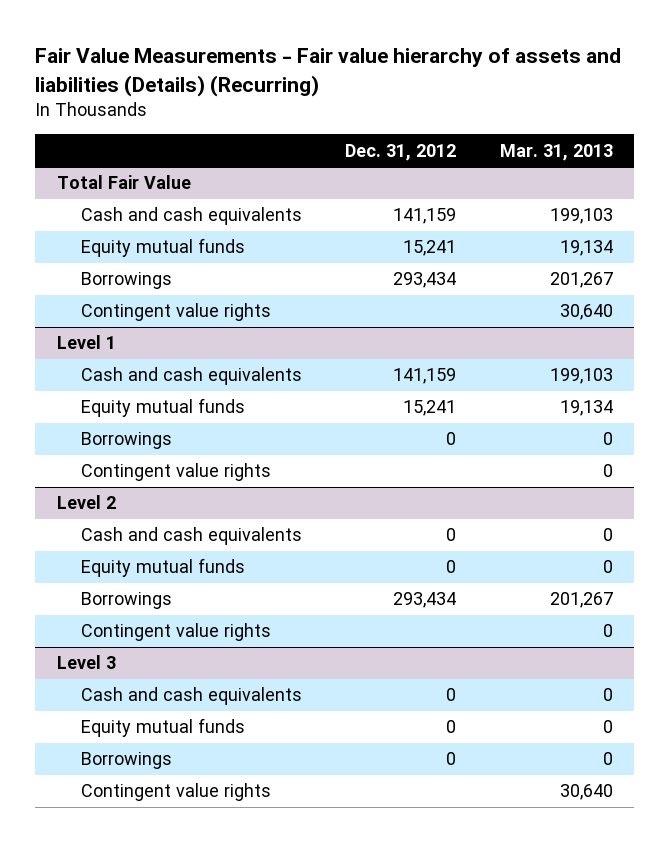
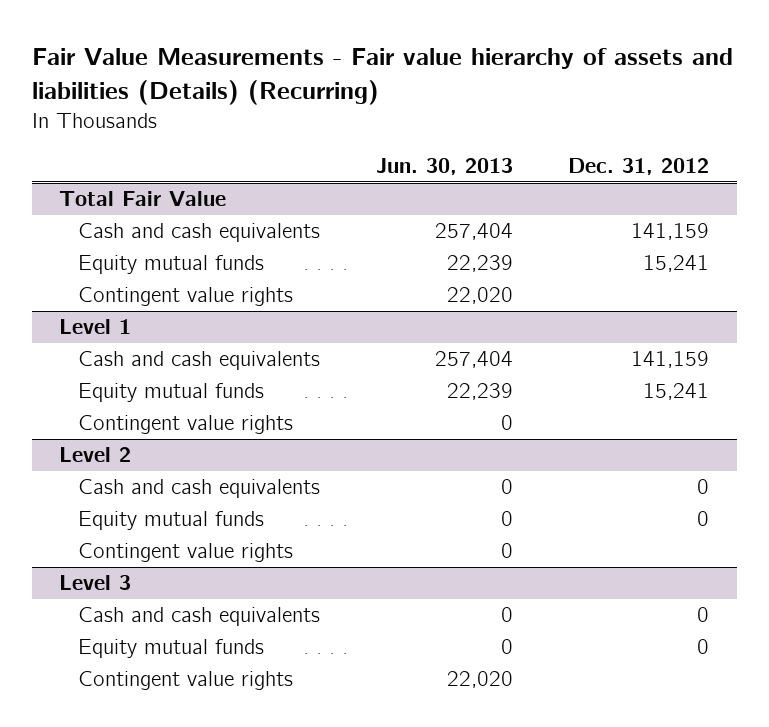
- | Dec. 31, 2012 | Mar. 31, 2013
+ | Jun. 30, 2013 | Dec. 31, 2012
@ Total Fair Value
- Borrowings | 293,434 | 201,267
@ Level 1
- Borrowings | 0 | 0
@ Level 2
- Borrowings | 293,434 | 201,267
@ Level 3
- Borrowings | 0 | 0

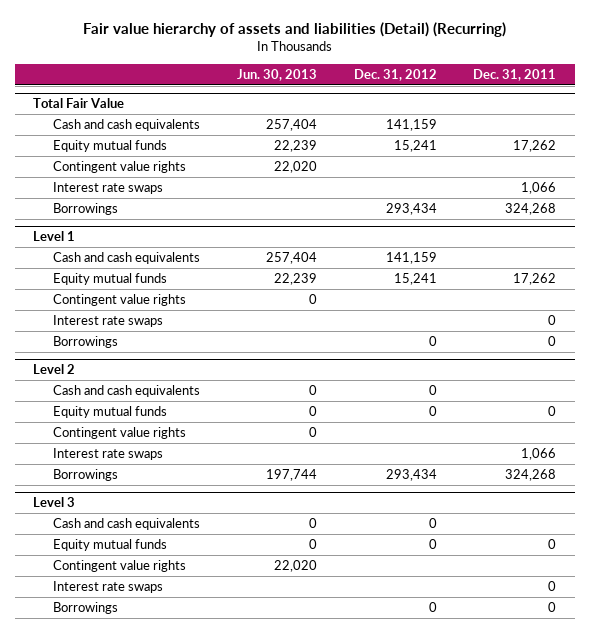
- Fair Value Measurements - Fair value hierarchy of assets and liabilities (Details) (Recurring)
+ Fair value hierarchy of assets and liabilities (Detail) (Recurring)
- | Jun. 30, 2013 | Dec. 31, 2012
+ | Jun. 30, 2013 | Dec. 31, 2012 | Dec. 31, 2011
@ Total Fair Value
+ Interest rate swaps | | | 1,066
+ Borrowings | | 293,434 | 324,268
@ Level 1
+ Interest rate swaps | | | 0
+ Borrowings | | 0 | 0
@ Level 2
+ Interest rate swaps | | | 1,066
+ Borrowings | 197,744 | 293,434 | 324,268
@ Level 3
+ Interest rate swaps | | | 0
+ Borrowings | | 0 | 0

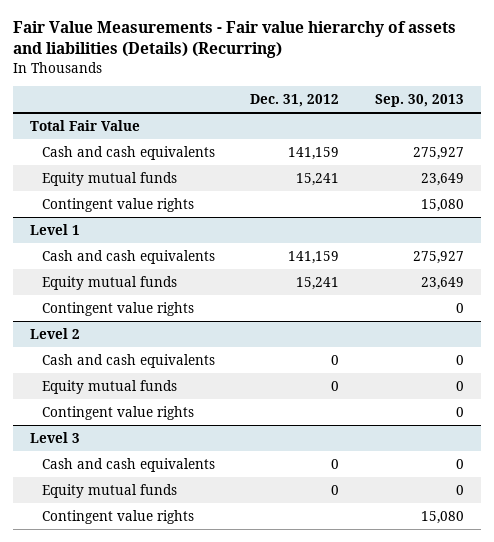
- Fair value hierarchy of assets and liabilities (Detail) (Recurring)
+ Fair Value Measurements - Fair value hierarchy of assets and liabilities (Details) (Recurring)
- | Jun. 30, 2013 | Dec. 31, 2012 | Dec. 31, 2011
+ | Dec. 31, 2012 | Sep. 30, 2013
@ Total Fair Value
- Interest rate swaps | | | 1,066
- Borrowings | | 293,434 | 324,268
@ Level 1
- Interest rate swaps | | | 0
- Borrowings | | 0 | 0
@ Level 2
- Interest rate swaps | | | 1,066
- Borrowings | 197,744 | 293,434 | 324,268
@ Level 3
- Interest rate swaps | | | 0
- Borrowings | | 0 | 0

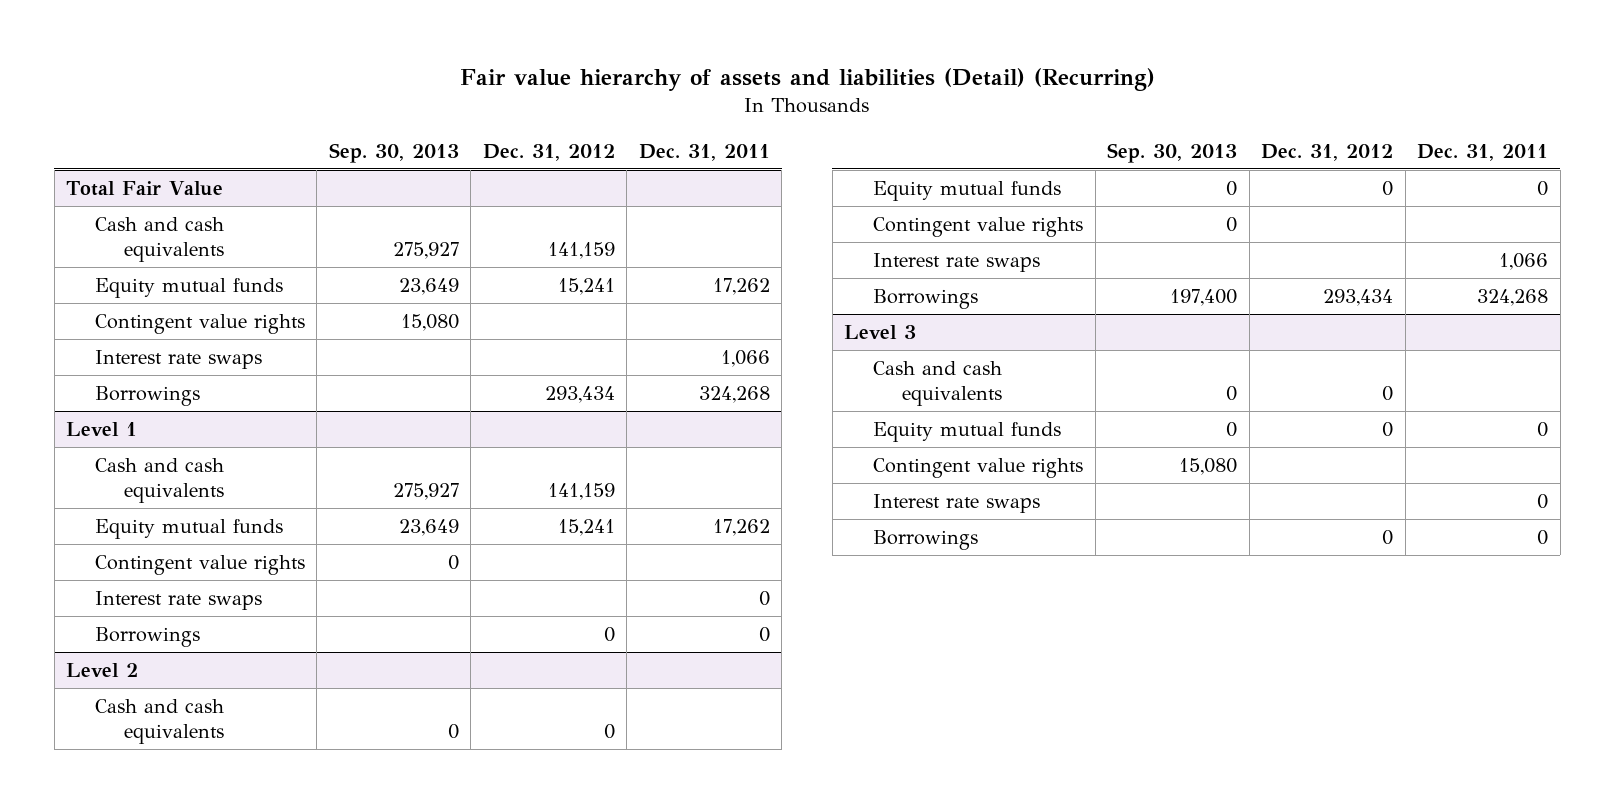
- Fair Value Measurements - Fair value hierarchy of assets and liabilities (Details) (Recurring)
+ Fair value hierarchy of assets and liabilities (Detail) (Recurring)
- | Dec. 31, 2012 | Sep. 30, 2013
+ | Sep. 30, 2013 | Dec. 31, 2012 | Dec. 31, 2011
@ Total Fair Value
+ Interest rate swaps | | | 1,066
+ Borrowings | | 293,434 | 324,268
@ Level 1
+ Interest rate swaps | | | 0
+ Borrowings | | 0 | 0
@ Level 2
+ Interest rate swaps | | | 1,066
+ Borrowings | 197,400 | 293,434 | 324,268
@ Level 3
+ Interest rate swaps | | | 0
+ Borrowings | | 0 | 0

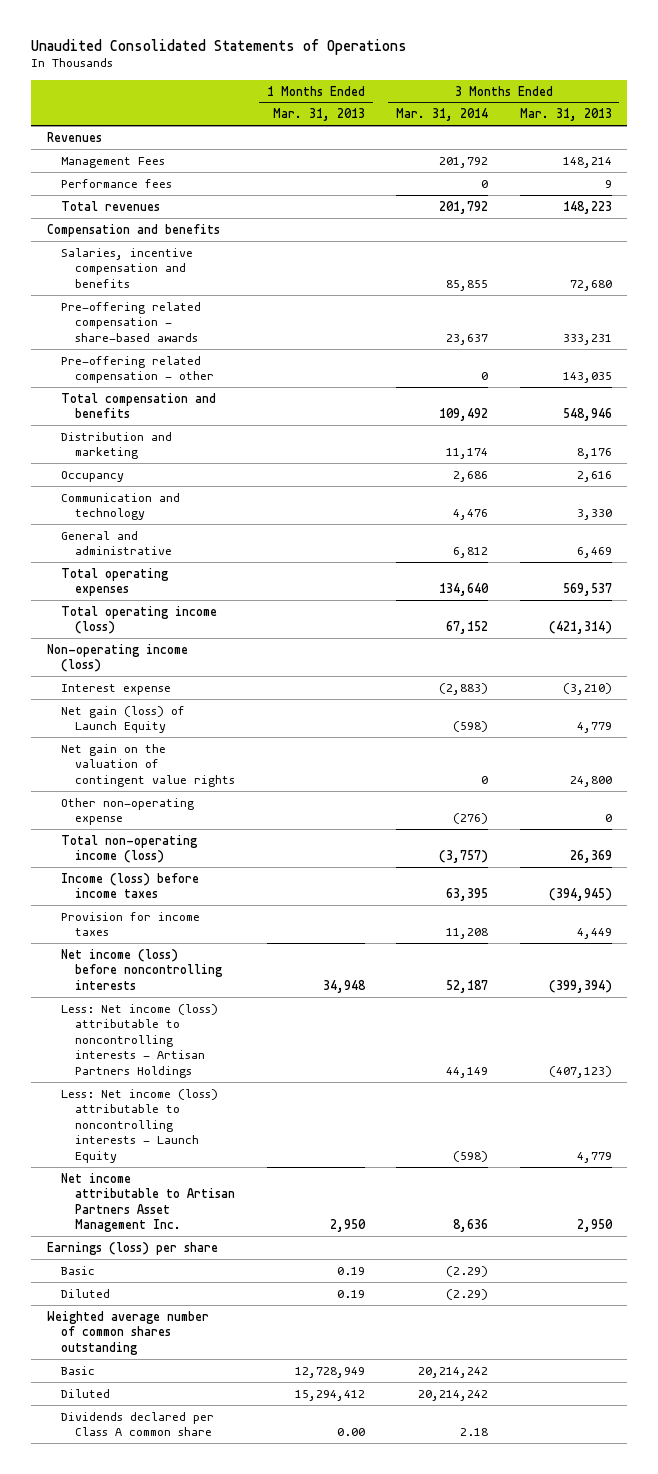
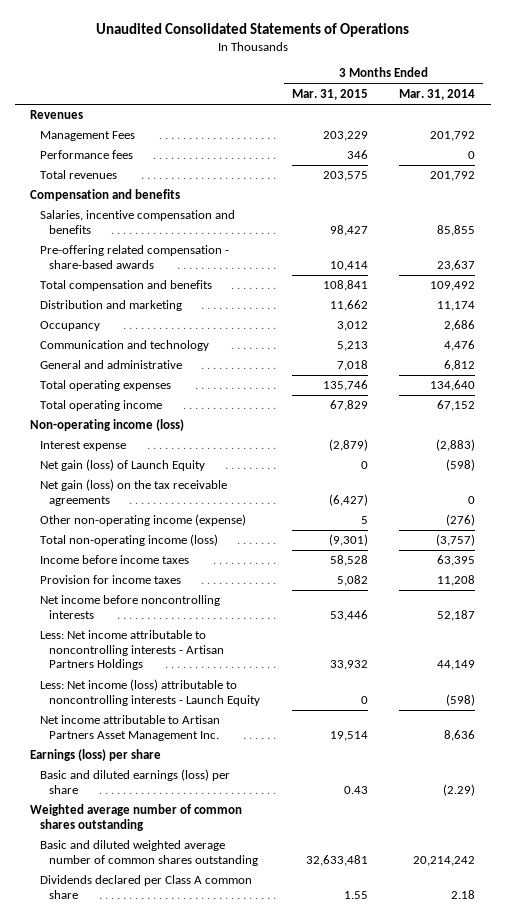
- | 1 Months Ended Mar. 31, 2013 | 3 Months Ended Mar. 31, 2014 | 3 Months Ended Mar. 31, 2013
+ | 3 Months Ended Mar. 31, 2015 | 3 Months Ended Mar. 31, 2014
- Pre-offering related compensation - other | | 0 | 143,035
- Total operating income (loss) | | 67,152 | (421,314)
+ Total operating income | 67,829 | 67,152
- Net gain on the valuation of contingent value rights | | 0 | 24,800
- Other non-operating expense | | (276) | 0
+ Net gain (loss) on the tax receivable agreements | (6,427) | 0
+ Other non-operating income (expense) | 5 | (276)
- Income (loss) before income taxes | | 63,395 | (394,945)
+ Income before income taxes | 58,528 | 63,395
- Net income (loss) before noncontrolling interests | 34,948 | 52,187 | (399,394)
- Less: Net income (loss) attributable to noncontrolling interests - Artisan Partners Holdings | | 44,149 | (407,123)
+ Net income before noncontrolling interests | 53,446 | 52,187
+ Less: Net income attributable to noncontrolling interests - Artisan Partners Holdings | 33,932 | 44,149
- Basic | 0.19 | (2.29) |
- Diluted | 0.19 | (2.29) |
+ Basic and diluted earnings (loss) per share | 0.43 | (2.29)
- Basic | 12,728,949 | 20,214,242 |
- Diluted | 15,294,412 | 20,214,242 |
+ Basic and diluted weighted average number of common shares outstanding | 32,633,481 | 20,214,242

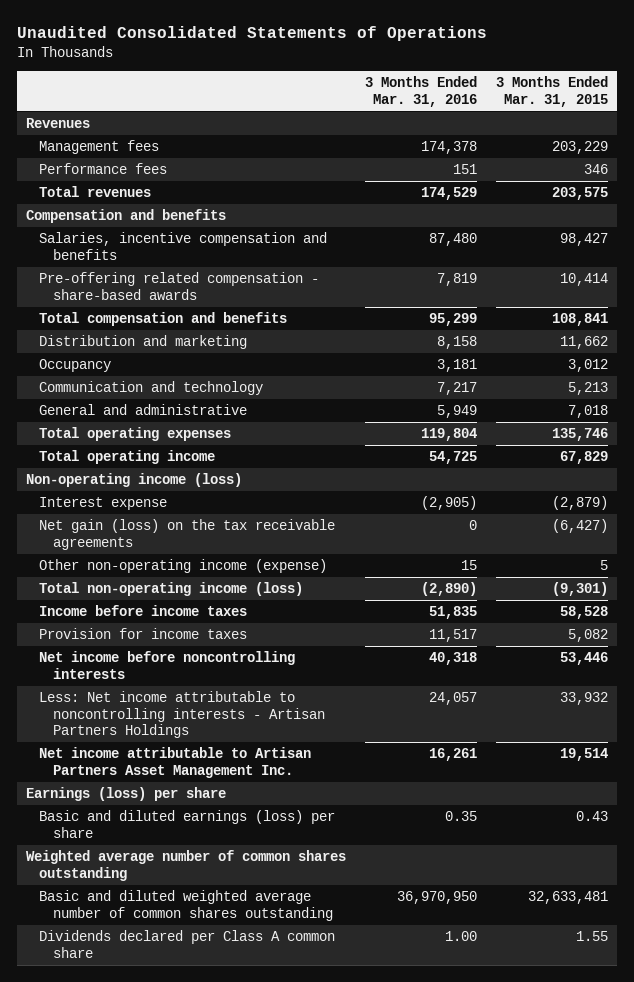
- | 3 Months Ended Mar. 31, 2015 | 3 Months Ended Mar. 31, 2014
+ | 3 Months Ended Mar. 31, 2016 | 3 Months Ended Mar. 31, 2015
- Management Fees | 203,229 | 201,792
+ Management fees | 174,378 | 203,229
- Net gain (loss) of Launch Equity | 0 | (598)
- Less: Net income (loss) attributable to noncontrolling interests - Launch Equity | 0 | (598)

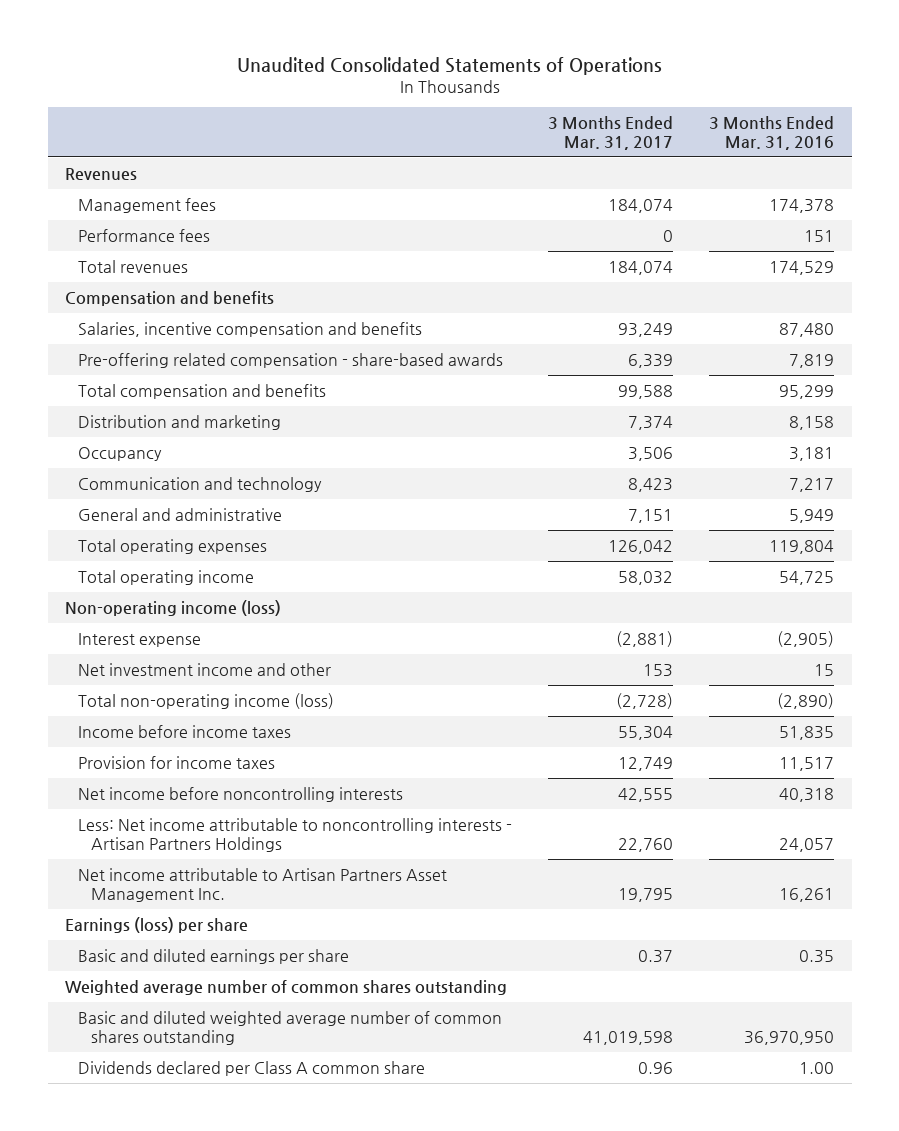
- | 3 Months Ended Mar. 31, 2016 | 3 Months Ended Mar. 31, 2015
+ | 3 Months Ended Mar. 31, 2017 | 3 Months Ended Mar. 31, 2016
- Net gain (loss) on the tax receivable agreements | 0 | (6,427)
- Other non-operating income (expense) | 15 | 5
+ Net investment income and other | 153 | 15
- Basic and diluted earnings (loss) per share | 0.35 | 0.43
+ Basic and diluted earnings per share | 0.37 | 0.35

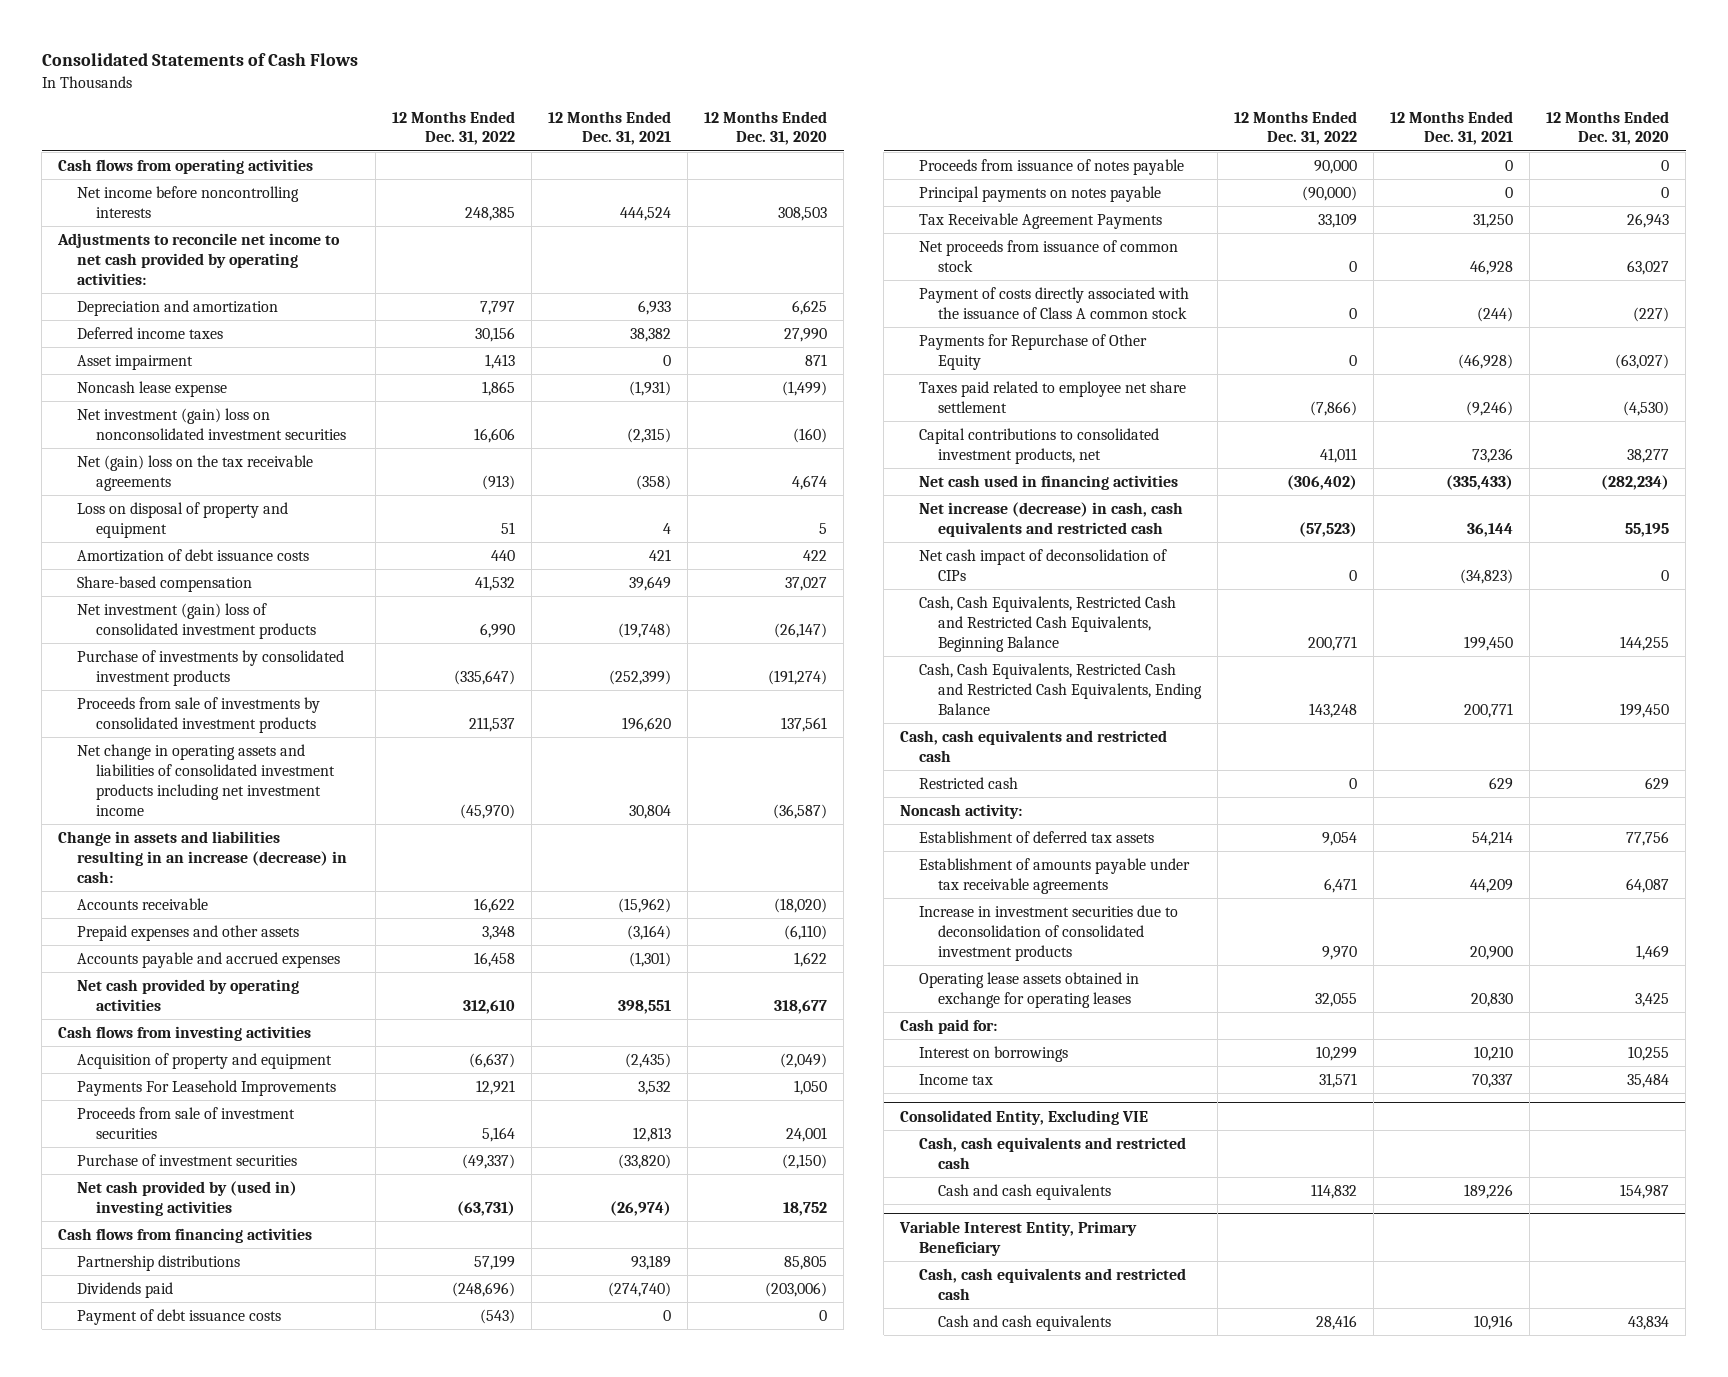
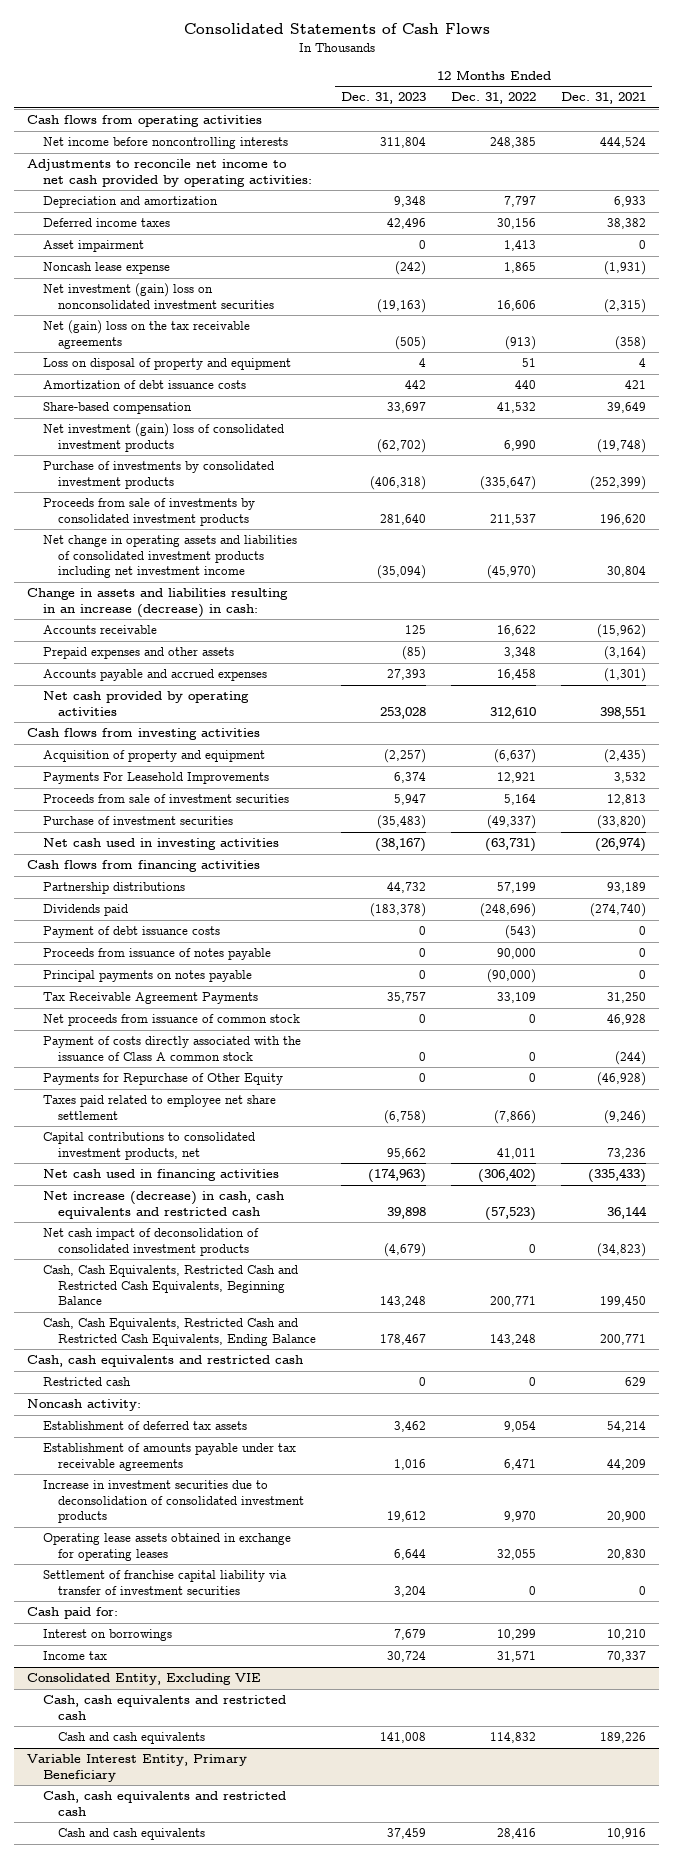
- | 12 Months Ended Dec. 31, 2022 | 12 Months Ended Dec. 31, 2021 | 12 Months Ended Dec. 31, 2020
+ | 12 Months Ended Dec. 31, 2023 | 12 Months Ended Dec. 31, 2022 | 12 Months Ended Dec. 31, 2021
- Net cash provided by (used in) investing activities | (63,731) | (26,974) | 18,752
+ Net cash used in investing activities | (38,167) | (63,731) | (26,974)
- Net cash impact of deconsolidation of CIPs | 0 | (34,823) | 0
+ Net cash impact of deconsolidation of consolidated investment products | (4,679) | 0 | (34,823)
+ Settlement of franchise capital liability via transfer of investment securities | 3,204 | 0 | 0

